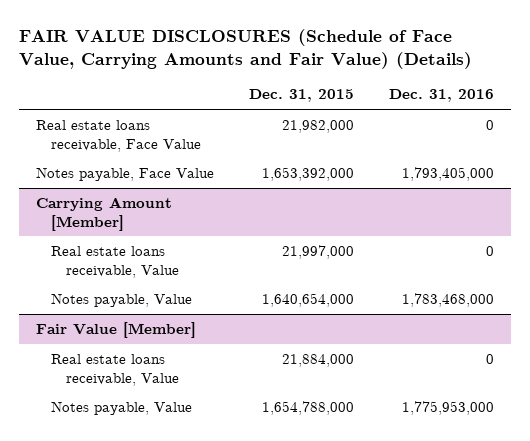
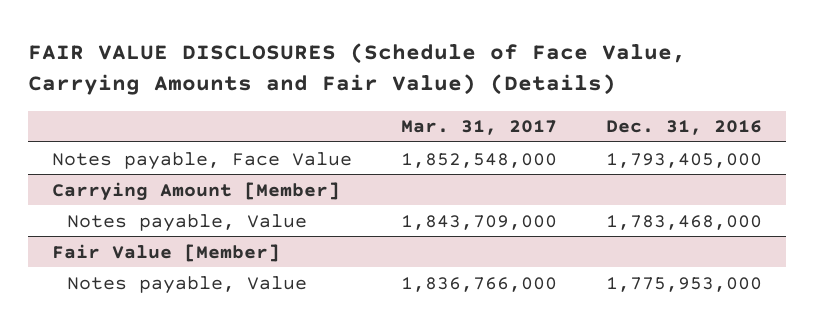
- | Dec. 31, 2015 | Dec. 31, 2016
+ | Mar. 31, 2017 | Dec. 31, 2016
- Real estate loans receivable, Face Value | 21,982,000 | 0
@ Carrying Amount [Member]
- Real estate loans receivable, Value | 21,997,000 | 0
@ Fair Value [Member]
- Real estate loans receivable, Value | 21,884,000 | 0

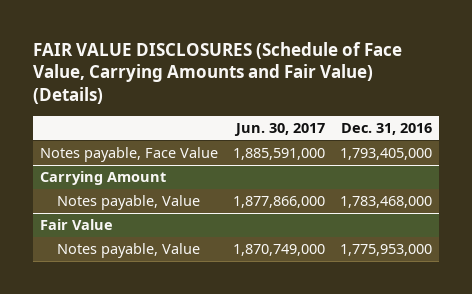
- | Mar. 31, 2017 | Dec. 31, 2016
+ | Jun. 30, 2017 | Dec. 31, 2016
- Carrying Amount [Member]
+ Carrying Amount
- Fair Value [Member]
+ Fair Value

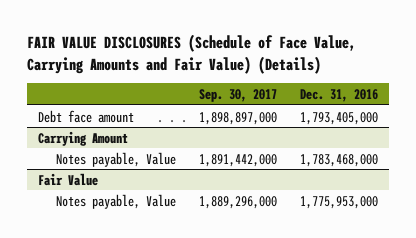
- | Jun. 30, 2017 | Dec. 31, 2016
+ | Sep. 30, 2017 | Dec. 31, 2016
- Notes payable, Face Value | 1,885,591,000 | 1,793,405,000
+ Debt face amount | 1,898,897,000 | 1,793,405,000

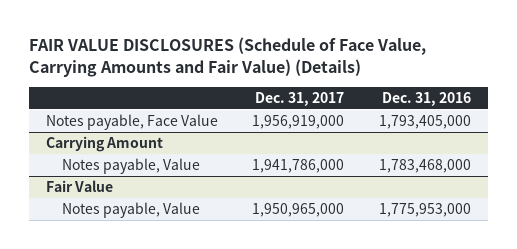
- | Sep. 30, 2017 | Dec. 31, 2016
+ | Dec. 31, 2017 | Dec. 31, 2016
- Debt face amount | 1,898,897,000 | 1,793,405,000
+ Notes payable, Face Value | 1,956,919,000 | 1,793,405,000

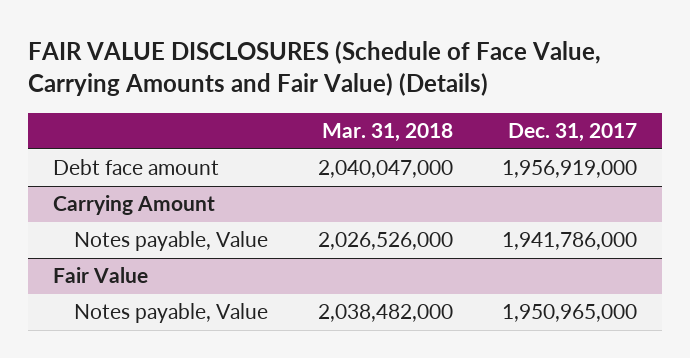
- | Dec. 31, 2017 | Dec. 31, 2016
+ | Mar. 31, 2018 | Dec. 31, 2017
- Notes payable, Face Value | 1,956,919,000 | 1,793,405,000
+ Debt face amount | 2,040,047,000 | 1,956,919,000

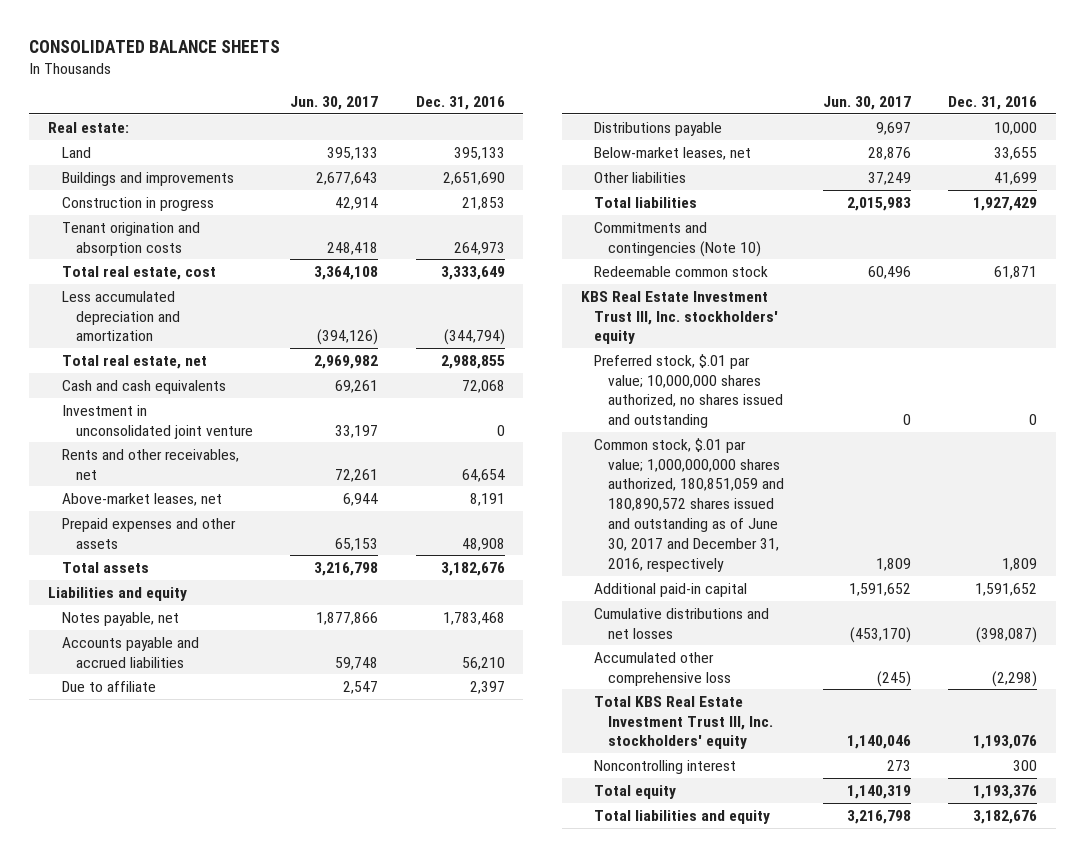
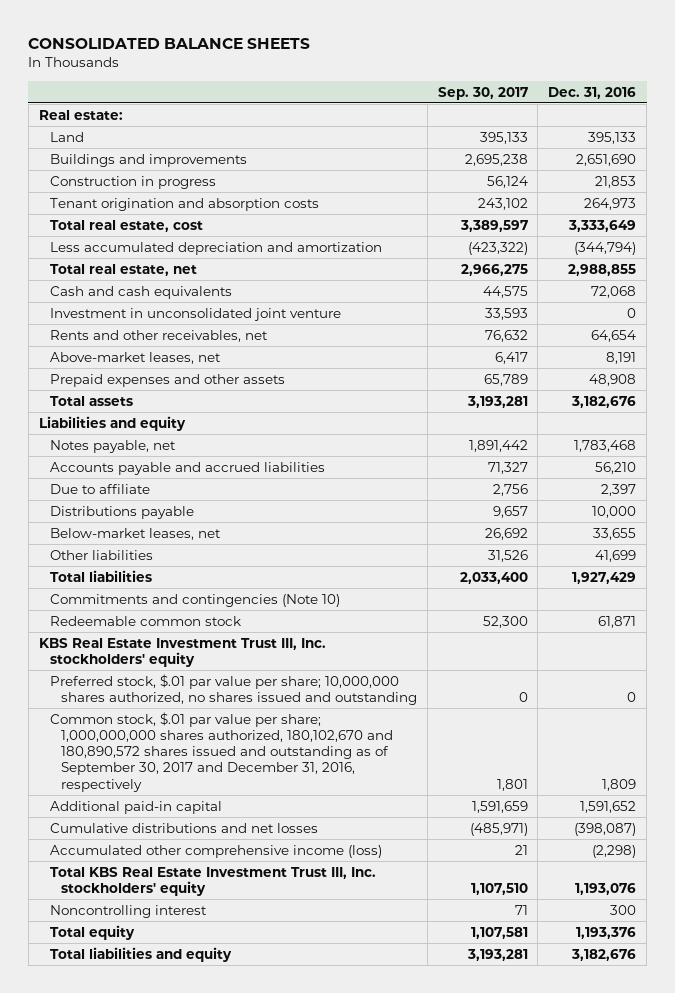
- | Jun. 30, 2017 | Dec. 31, 2016
+ | Sep. 30, 2017 | Dec. 31, 2016
- Preferred stock, $.01 par value; 10,000,000 shares authorized, no shares issued and outstanding | 0 | 0
- Common stock, $.01 par value; 1,000,000,000 shares authorized, 180,851,059 and 180,890,572 shares issued and outstanding as of June 30, 2017 and December 31, 2016, respectively | 1,809 | 1,809
+ Preferred stock, $.01 par value per share; 10,000,000 shares authorized, no shares issued and outstanding | 0 | 0
+ Common stock, $.01 par value per share; 1,000,000,000 shares authorized, 180,102,670 and 180,890,572 shares issued and outstanding as of September 30, 2017 and December 31, 2016, respectively | 1,801 | 1,809
- Accumulated other comprehensive loss | (245) | (2,298)
+ Accumulated other comprehensive income (loss) | 21 | (2,298)

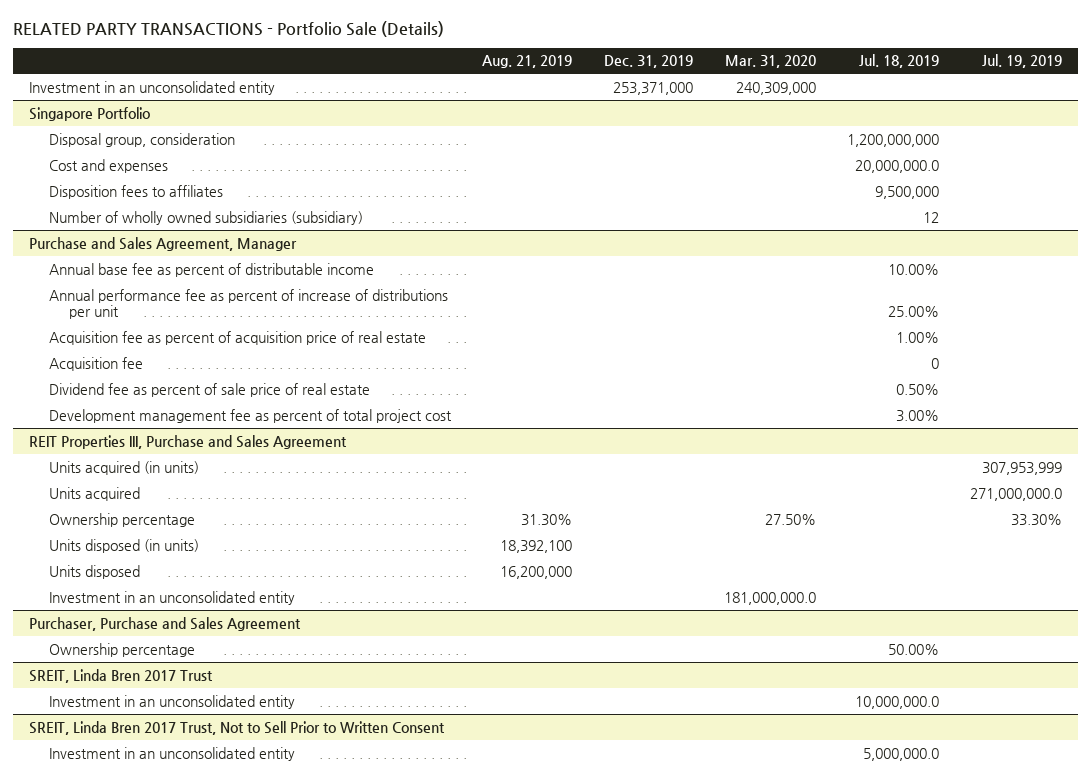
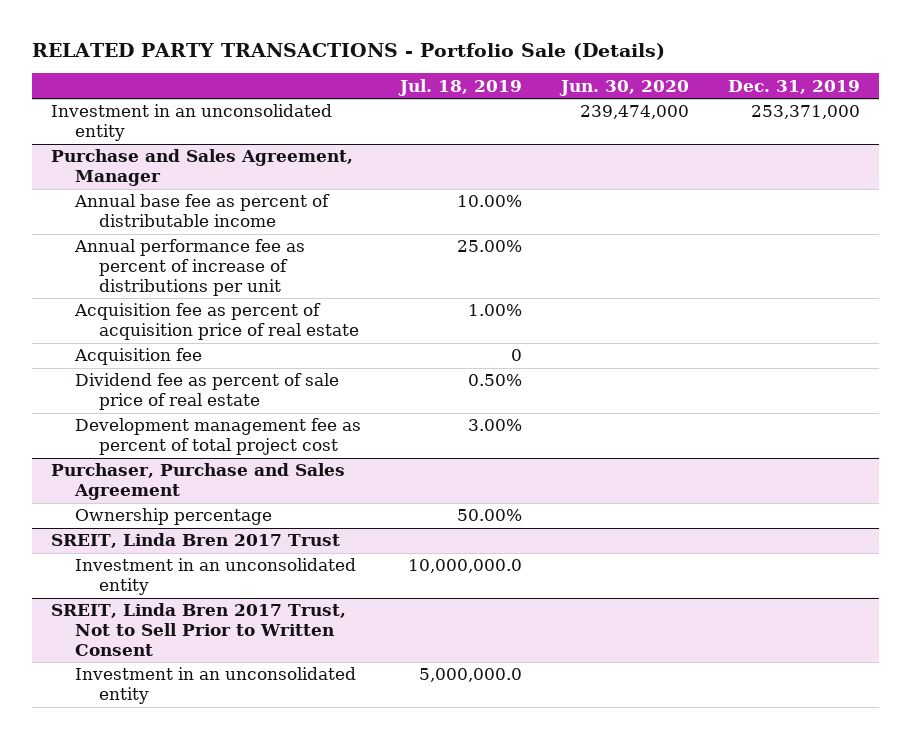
- | Aug. 21, 2019 | Dec. 31, 2019 | Mar. 31, 2020 | Jul. 18, 2019 | Jul. 19, 2019
+ | Jul. 18, 2019 | Jun. 30, 2020 | Dec. 31, 2019
- Singapore Portfolio
- Disposal group, consideration | | | | 1,200,000,000 |
- Cost and expenses | | | | 20,000,000.0 |
- Disposition fees to affiliates | | | | 9,500,000 |
- Number of wholly owned subsidiaries (subsidiary) | | | | 12 |
- REIT Properties III, Purchase and Sales Agreement
- Units acquired (in units) | | | | | 307,953,999
- Units acquired | | | | | 271,000,000.0
- Ownership percentage | 31.30% | | 27.50% | | 33.30%
- Units disposed (in units) | 18,392,100 | | | |
- Units disposed | 16,200,000 | | | |
- Investment in an unconsolidated entity | | | 181,000,000.0 | |

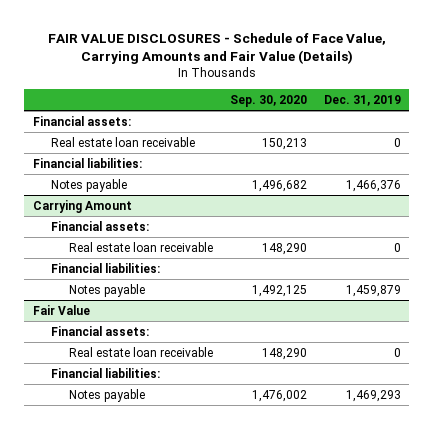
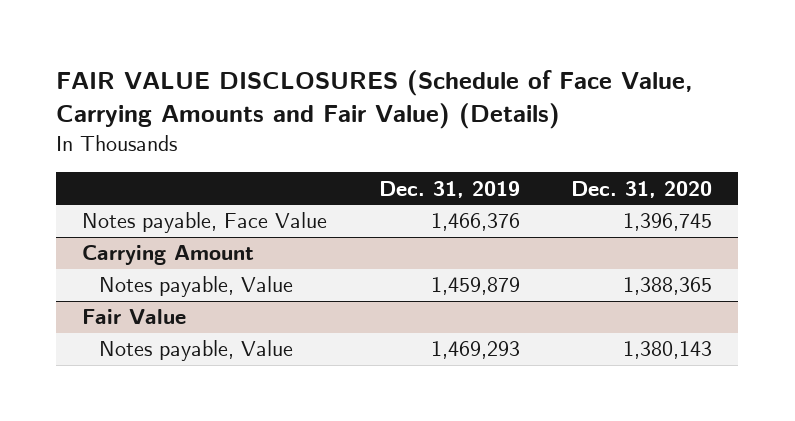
- FAIR VALUE DISCLOSURES - Schedule of Face Value, Carrying Amounts and Fair Value (Details)
+ FAIR VALUE DISCLOSURES (Schedule of Face Value, Carrying Amounts and Fair Value) (Details)
- | Sep. 30, 2020 | Dec. 31, 2019
+ | Dec. 31, 2019 | Dec. 31, 2020
- Financial assets:
- Real estate loan receivable | 150,213 | 0
- Financial liabilities:
- Notes payable | 1,496,682 | 1,466,376
+ Notes payable, Face Value | 1,466,376 | 1,396,745
@ Carrying Amount
- Financial assets:
- Real estate loan receivable | 148,290 | 0
- Financial liabilities:
- Notes payable | 1,492,125 | 1,459,879
+ Notes payable, Value | 1,459,879 | 1,388,365
@ Fair Value
- Financial assets:
- Real estate loan receivable | 148,290 | 0
- Financial liabilities:
- Notes payable | 1,476,002 | 1,469,293
+ Notes payable, Value | 1,469,293 | 1,380,143

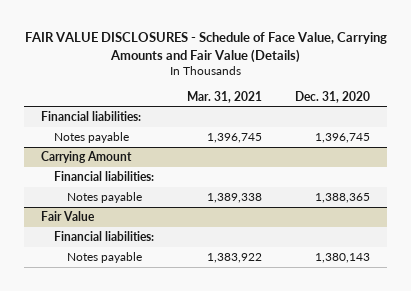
- FAIR VALUE DISCLOSURES (Schedule of Face Value, Carrying Amounts and Fair Value) (Details)
+ FAIR VALUE DISCLOSURES - Schedule of Face Value, Carrying Amounts and Fair Value (Details)
- | Dec. 31, 2019 | Dec. 31, 2020
+ | Mar. 31, 2021 | Dec. 31, 2020
- Notes payable, Face Value | 1,466,376 | 1,396,745
+ Financial liabilities:
+ Notes payable | 1,396,745 | 1,396,745
@ Carrying Amount
- Notes payable, Value | 1,459,879 | 1,388,365
+ Financial liabilities:
+ Notes payable | 1,389,338 | 1,388,365
@ Fair Value
- Notes payable, Value | 1,469,293 | 1,380,143
+ Financial liabilities:
+ Notes payable | 1,383,922 | 1,380,143

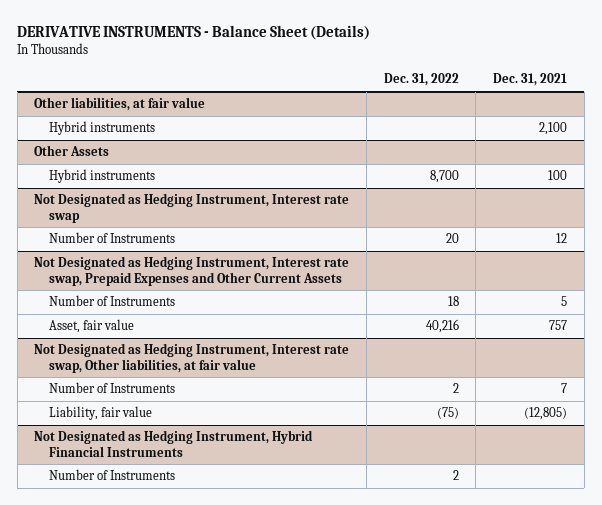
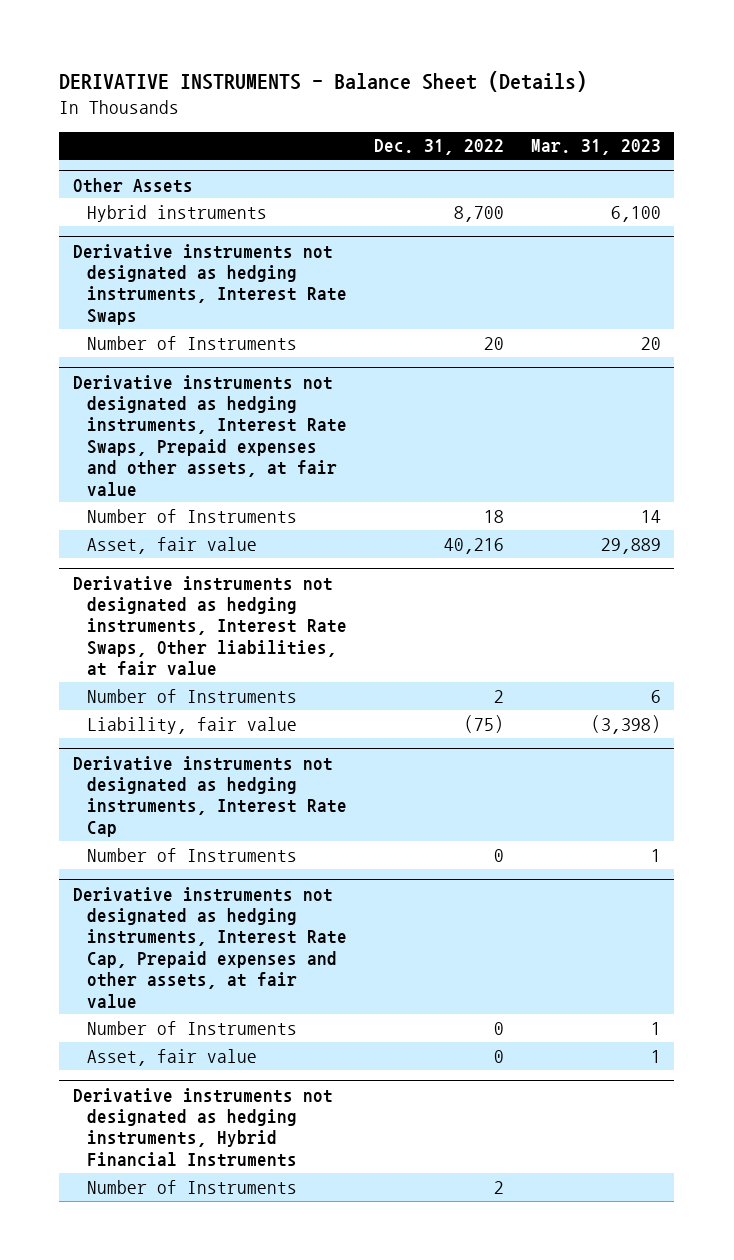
- | Dec. 31, 2022 | Dec. 31, 2021
+ | Dec. 31, 2022 | Mar. 31, 2023
- Other liabilities, at fair value
- Hybrid instruments | | 2,100
- Not Designated as Hedging Instrument, Interest rate swap
+ Derivative instruments not designated as hedging instruments, Interest Rate Swaps
- Not Designated as Hedging Instrument, Interest rate swap, Prepaid Expenses and Other Current Assets
+ Derivative instruments not designated as hedging instruments, Interest Rate Swaps, Prepaid expenses and other assets, at fair value
- Not Designated as Hedging Instrument, Interest rate swap, Other liabilities, at fair value
+ Derivative instruments not designated as hedging instruments, Interest Rate Swaps, Other liabilities, at fair value
- Not Designated as Hedging Instrument, Hybrid Financial Instruments
+ Derivative instruments not designated as hedging instruments, Interest Rate Cap
+ Number of Instruments | 0 | 1
+ Derivative instruments not designated as hedging instruments, Interest Rate Cap, Prepaid expenses and other assets, at fair value
+ Number of Instruments | 0 | 1
+ Asset, fair value | 0 | 1
+ Derivative instruments not designated as hedging instruments, Hybrid Financial Instruments

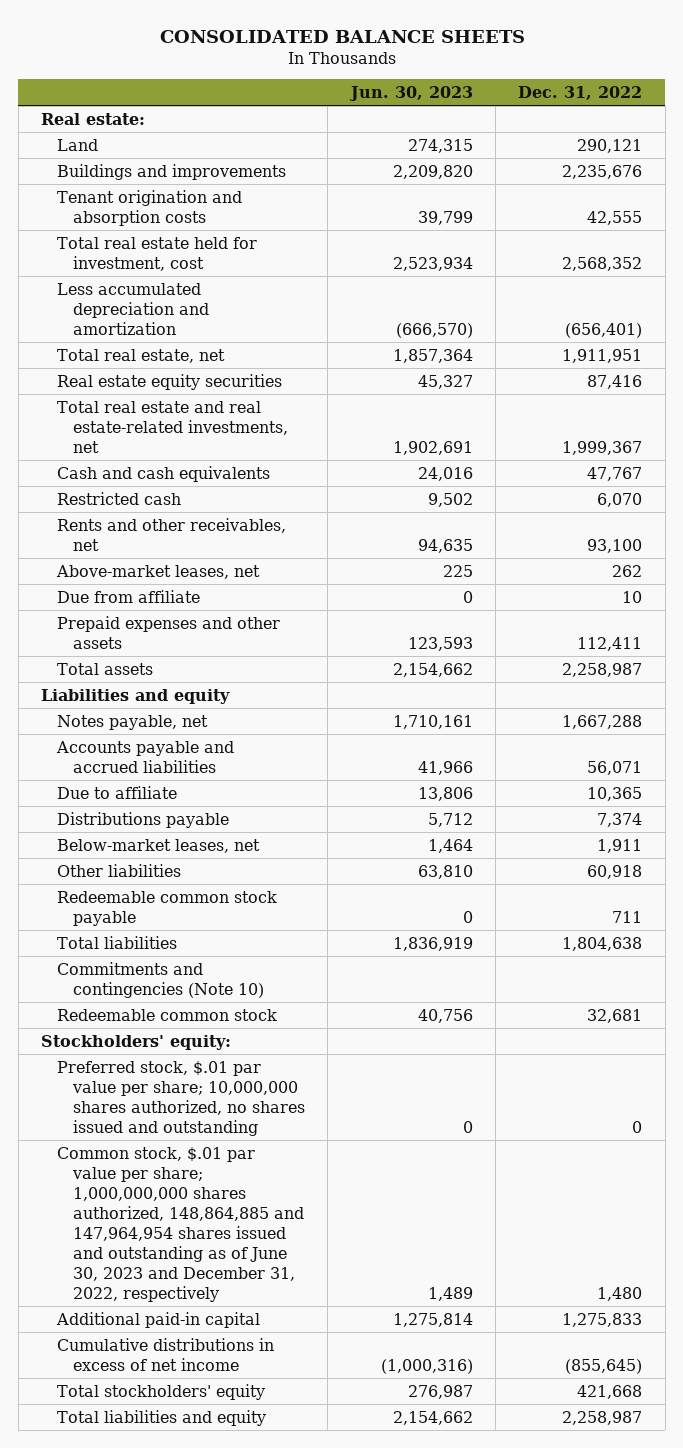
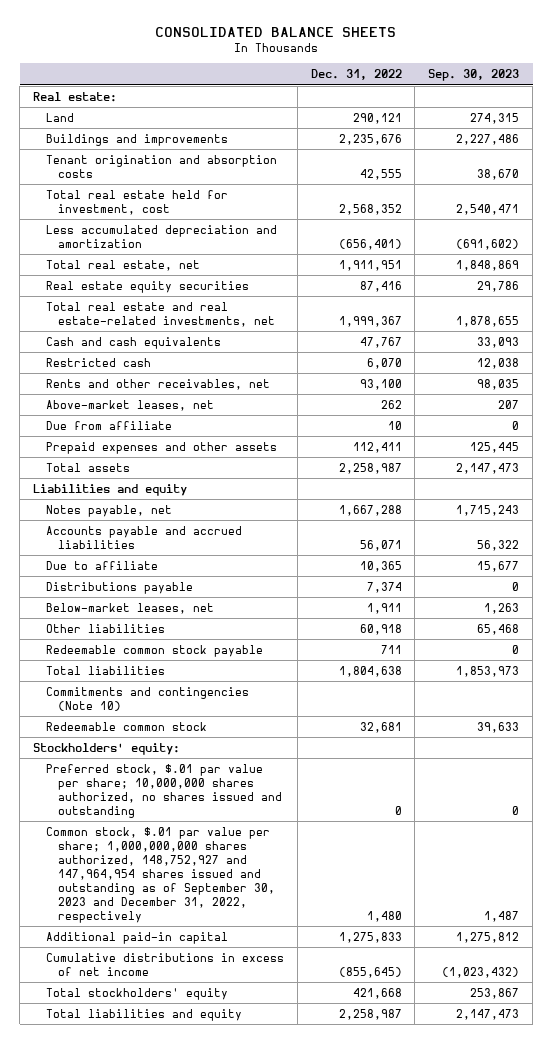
- | Jun. 30, 2023 | Dec. 31, 2022
+ | Dec. 31, 2022 | Sep. 30, 2023
- Common stock, $.01 par value per share; 1,000,000,000 shares authorized, 148,864,885 and 147,964,954 shares issued and outstanding as of June 30, 2023 and December 31, 2022, respectively | 1,489 | 1,480
+ Common stock, $.01 par value per share; 1,000,000,000 shares authorized, 148,752,927 and 147,964,954 shares issued and outstanding as of September 30, 2023 and December 31, 2022, respectively | 1,480 | 1,487

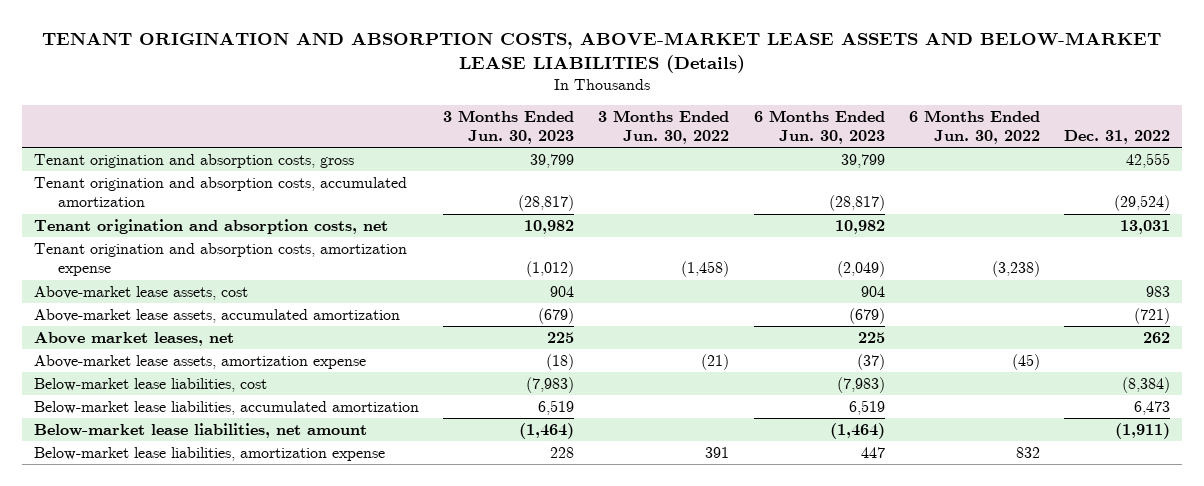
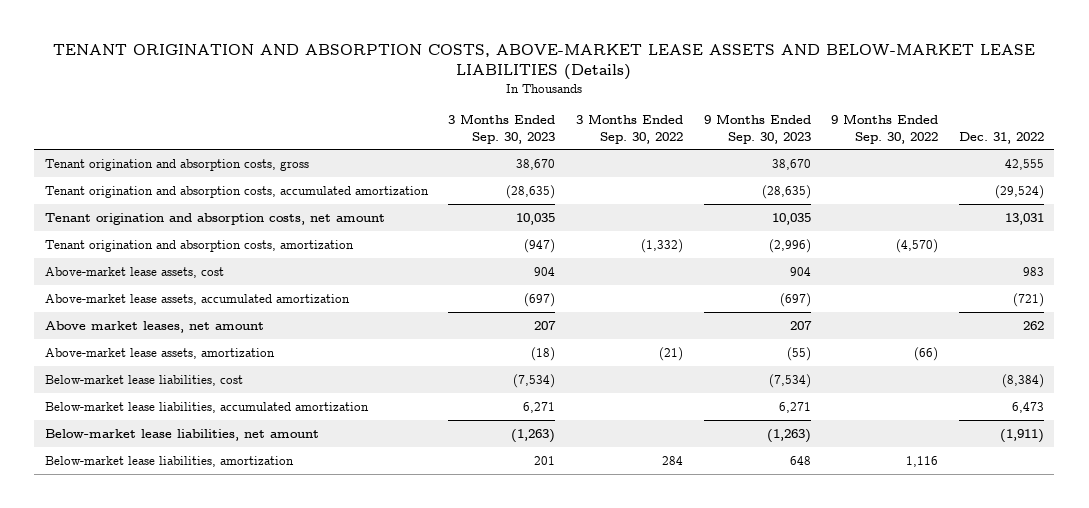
- | 3 Months Ended Jun. 30, 2023 | 3 Months Ended Jun. 30, 2022 | 6 Months Ended Jun. 30, 2023 | 6 Months Ended Jun. 30, 2022 | Dec. 31, 2022
+ | 3 Months Ended Sep. 30, 2023 | 3 Months Ended Sep. 30, 2022 | 9 Months Ended Sep. 30, 2023 | 9 Months Ended Sep. 30, 2022 | Dec. 31, 2022
- Tenant origination and absorption costs, net | 10,982 | | 10,982 | | 13,031
- Tenant origination and absorption costs, amortization expense | (1,012) | (1,458) | (2,049) | (3,238) |
+ Tenant origination and absorption costs, net amount | 10,035 | | 10,035 | | 13,031
+ Tenant origination and absorption costs, amortization | (947) | (1,332) | (2,996) | (4,570) |
- Above market leases, net | 225 | | 225 | | 262
- Above-market lease assets, amortization expense | (18) | (21) | (37) | (45) |
+ Above market leases, net amount | 207 | | 207 | | 262
+ Above-market lease assets, amortization | (18) | (21) | (55) | (66) |
- Below-market lease liabilities, amortization expense | 228 | 391 | 447 | 832 |
+ Below-market lease liabilities, amortization | 201 | 284 | 648 | 1,116 |

